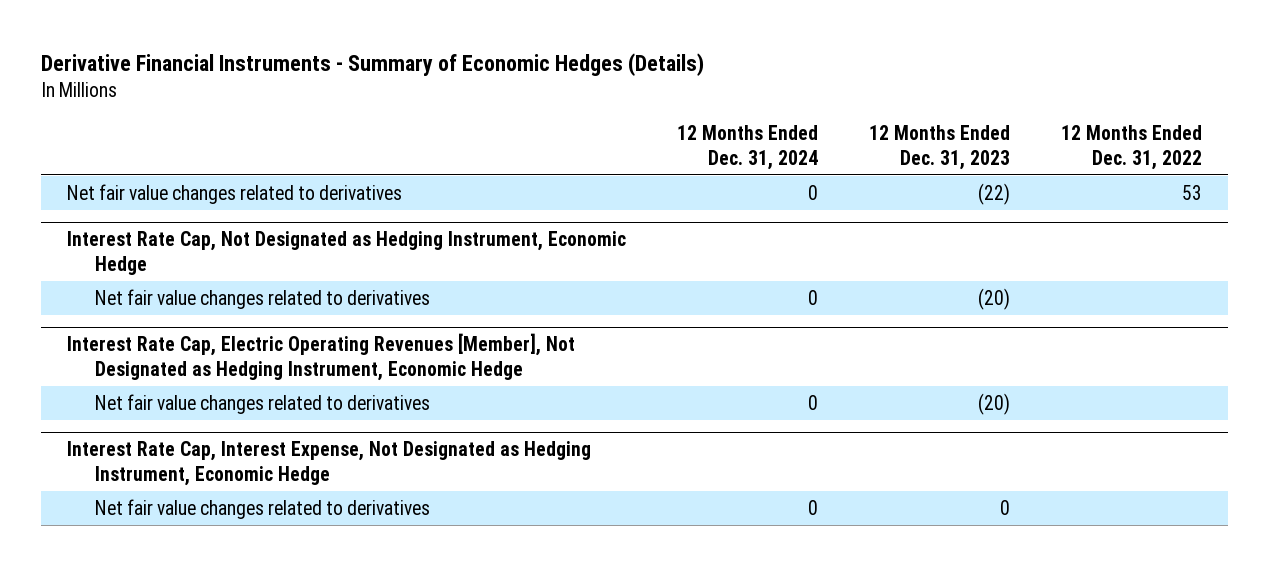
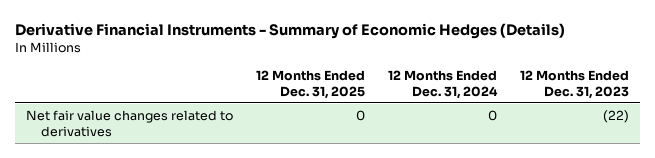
- | 12 Months Ended Dec. 31, 2024 | 12 Months Ended Dec. 31, 2023 | 12 Months Ended Dec. 31, 2022
+ | 12 Months Ended Dec. 31, 2025 | 12 Months Ended Dec. 31, 2024 | 12 Months Ended Dec. 31, 2023
- Interest Rate Cap, Not Designated as Hedging Instrument, Economic Hedge
- Net fair value changes related to derivatives | 0 | (20) |
- Interest Rate Cap, Electric Operating Revenues [Member], Not Designated as Hedging Instrument, Economic Hedge
- Net fair value changes related to derivatives | 0 | (20) |
- Interest Rate Cap, Interest Expense, Not Designated as Hedging Instrument, Economic Hedge
- Net fair value changes related to derivatives | 0 | 0 |

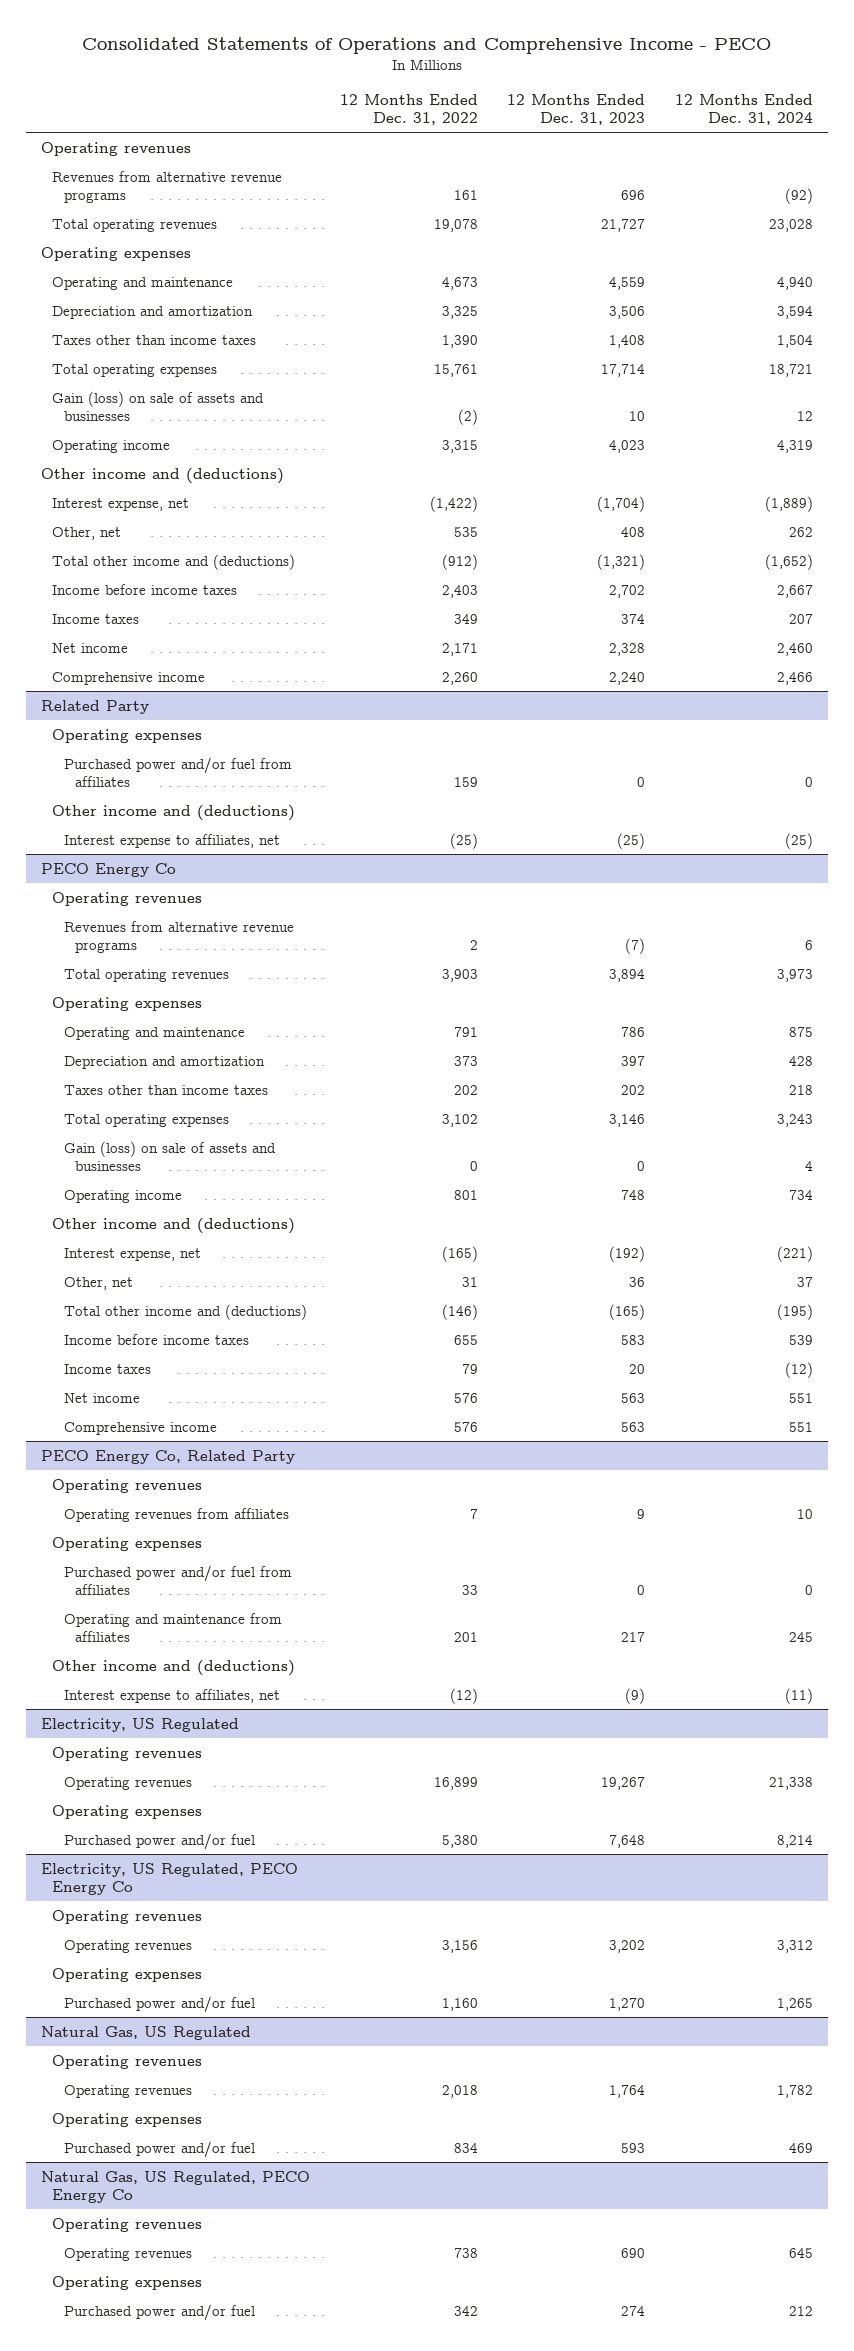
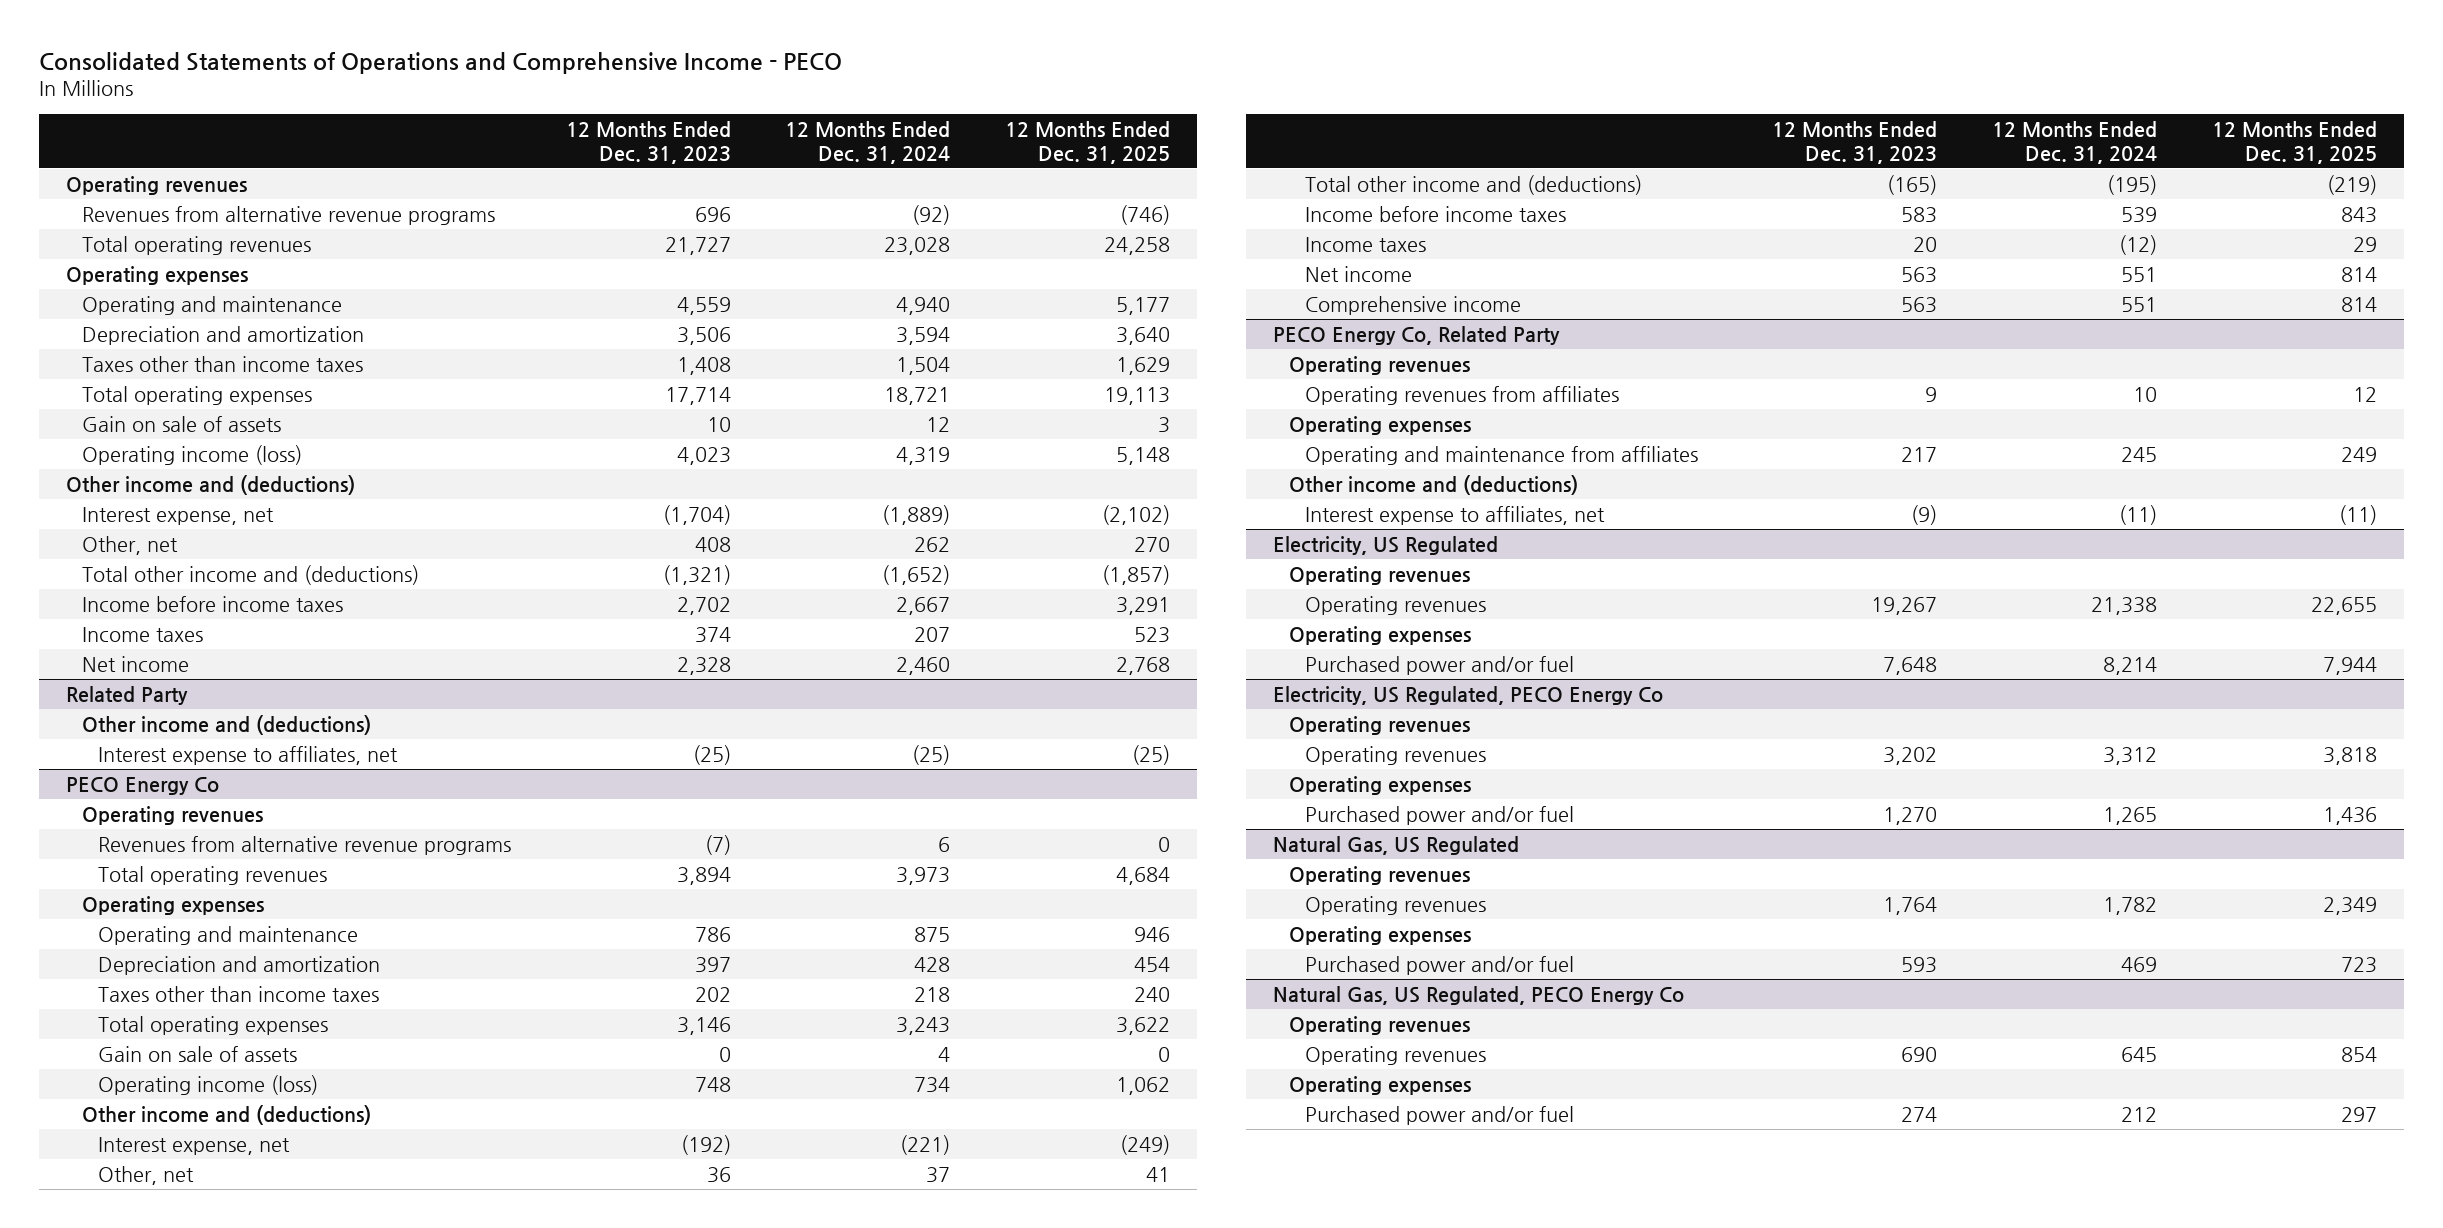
- | 12 Months Ended Dec. 31, 2022 | 12 Months Ended Dec. 31, 2023 | 12 Months Ended Dec. 31, 2024
+ | 12 Months Ended Dec. 31, 2023 | 12 Months Ended Dec. 31, 2024 | 12 Months Ended Dec. 31, 2025
- Gain (loss) on sale of assets and businesses | (2) | 10 | 12
- Operating income | 3,315 | 4,023 | 4,319
+ Gain on sale of assets | 10 | 12 | 3
+ Operating income (loss) | 4,023 | 4,319 | 5,148
- Comprehensive income | 2,260 | 2,240 | 2,466
@ Related Party
- Operating expenses
- Purchased power and/or fuel from affiliates | 159 | 0 | 0
@ PECO Energy Co
- Gain (loss) on sale of assets and businesses | 0 | 0 | 4
- Operating income | 801 | 748 | 734
+ Gain on sale of assets | 0 | 4 | 0
+ Operating income (loss) | 748 | 734 | 1,062
@ PECO Energy Co, Related Party
- Purchased power and/or fuel from affiliates | 33 | 0 | 0

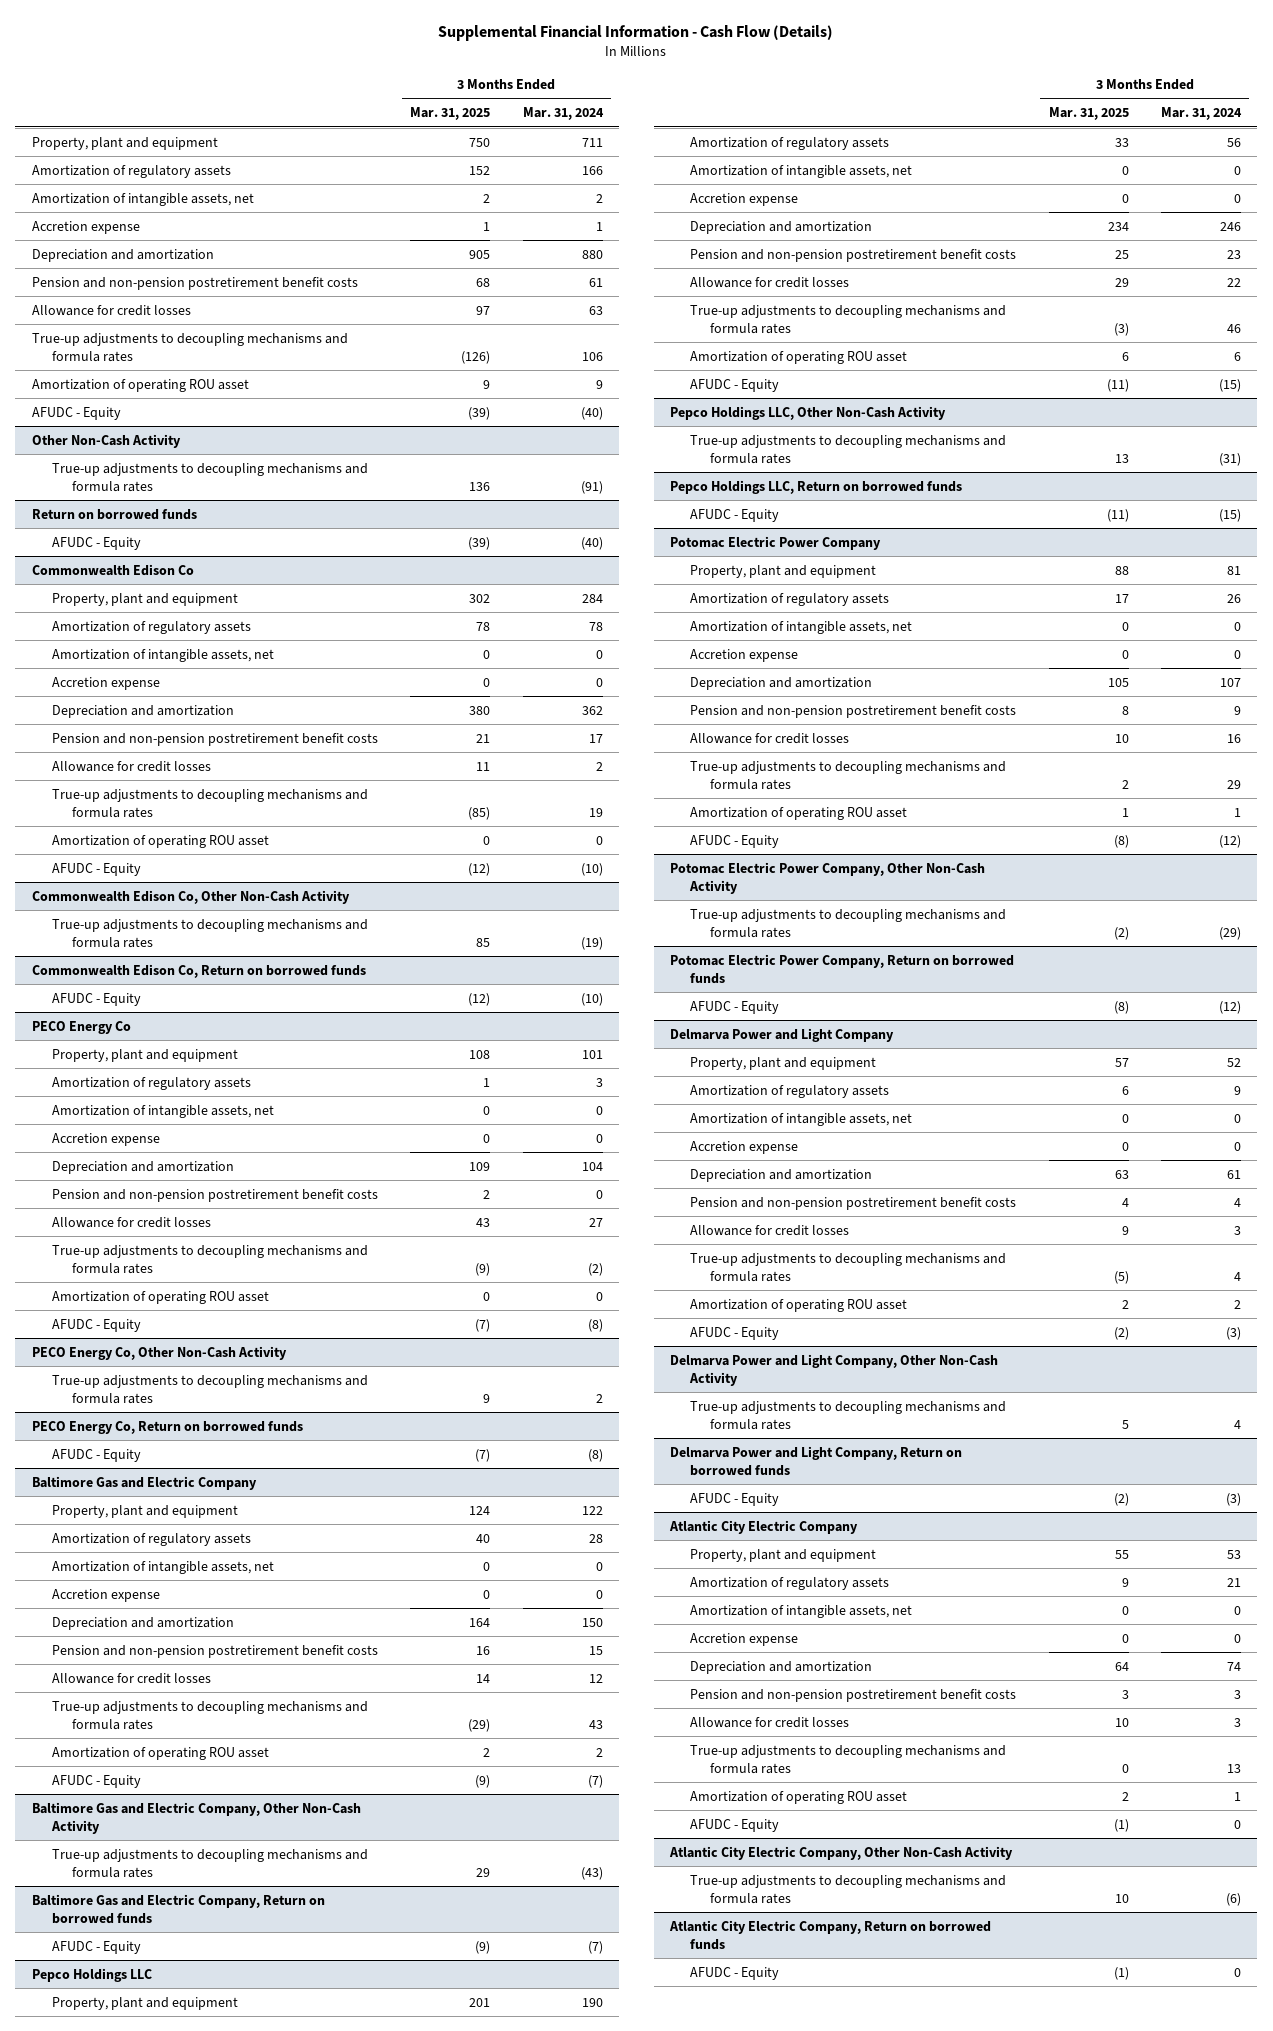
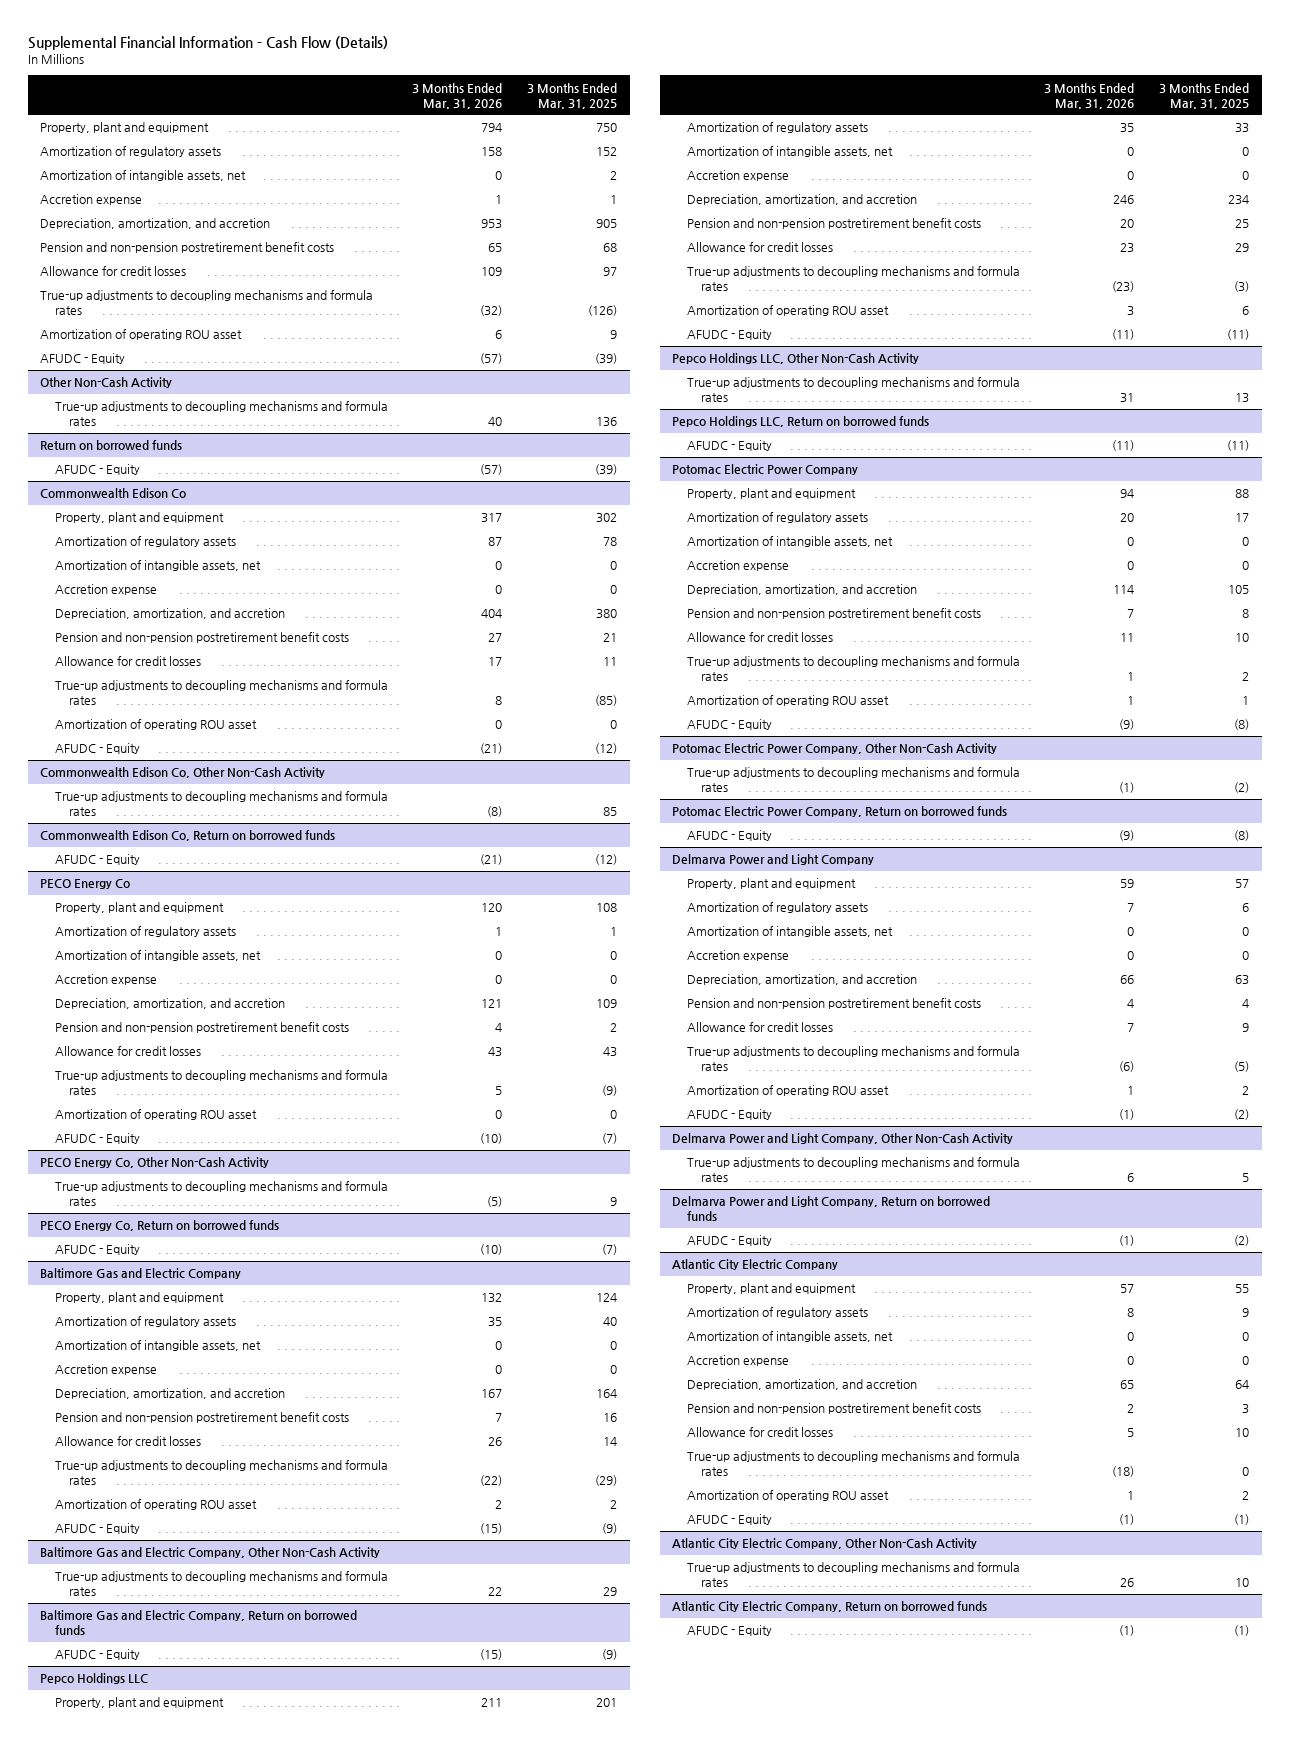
- | 3 Months Ended Mar. 31, 2025 | 3 Months Ended Mar. 31, 2024
+ | 3 Months Ended Mar. 31, 2026 | 3 Months Ended Mar. 31, 2025
- Depreciation and amortization | 905 | 880
+ Depreciation, amortization, and accretion | 953 | 905
@ Commonwealth Edison Co
- Depreciation and amortization | 380 | 362
+ Depreciation, amortization, and accretion | 404 | 380
@ PECO Energy Co
- Depreciation and amortization | 109 | 104
+ Depreciation, amortization, and accretion | 121 | 109
@ Baltimore Gas and Electric Company
- Depreciation and amortization | 164 | 150
+ Depreciation, amortization, and accretion | 167 | 164
@ Pepco Holdings LLC
- Depreciation and amortization | 234 | 246
+ Depreciation, amortization, and accretion | 246 | 234
@ Potomac Electric Power Company
- Depreciation and amortization | 105 | 107
+ Depreciation, amortization, and accretion | 114 | 105
@ Delmarva Power and Light Company
- Depreciation and amortization | 63 | 61
+ Depreciation, amortization, and accretion | 66 | 63
@ Atlantic City Electric Company
- Depreciation and amortization | 64 | 74
+ Depreciation, amortization, and accretion | 65 | 64

